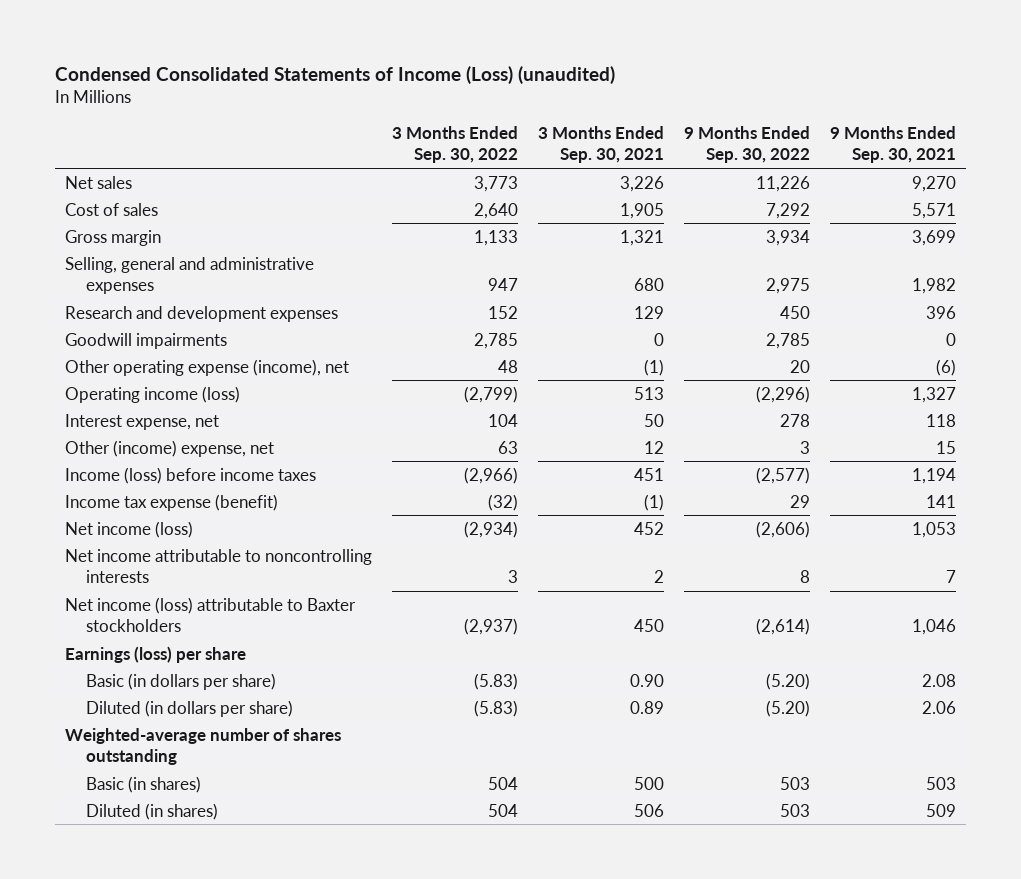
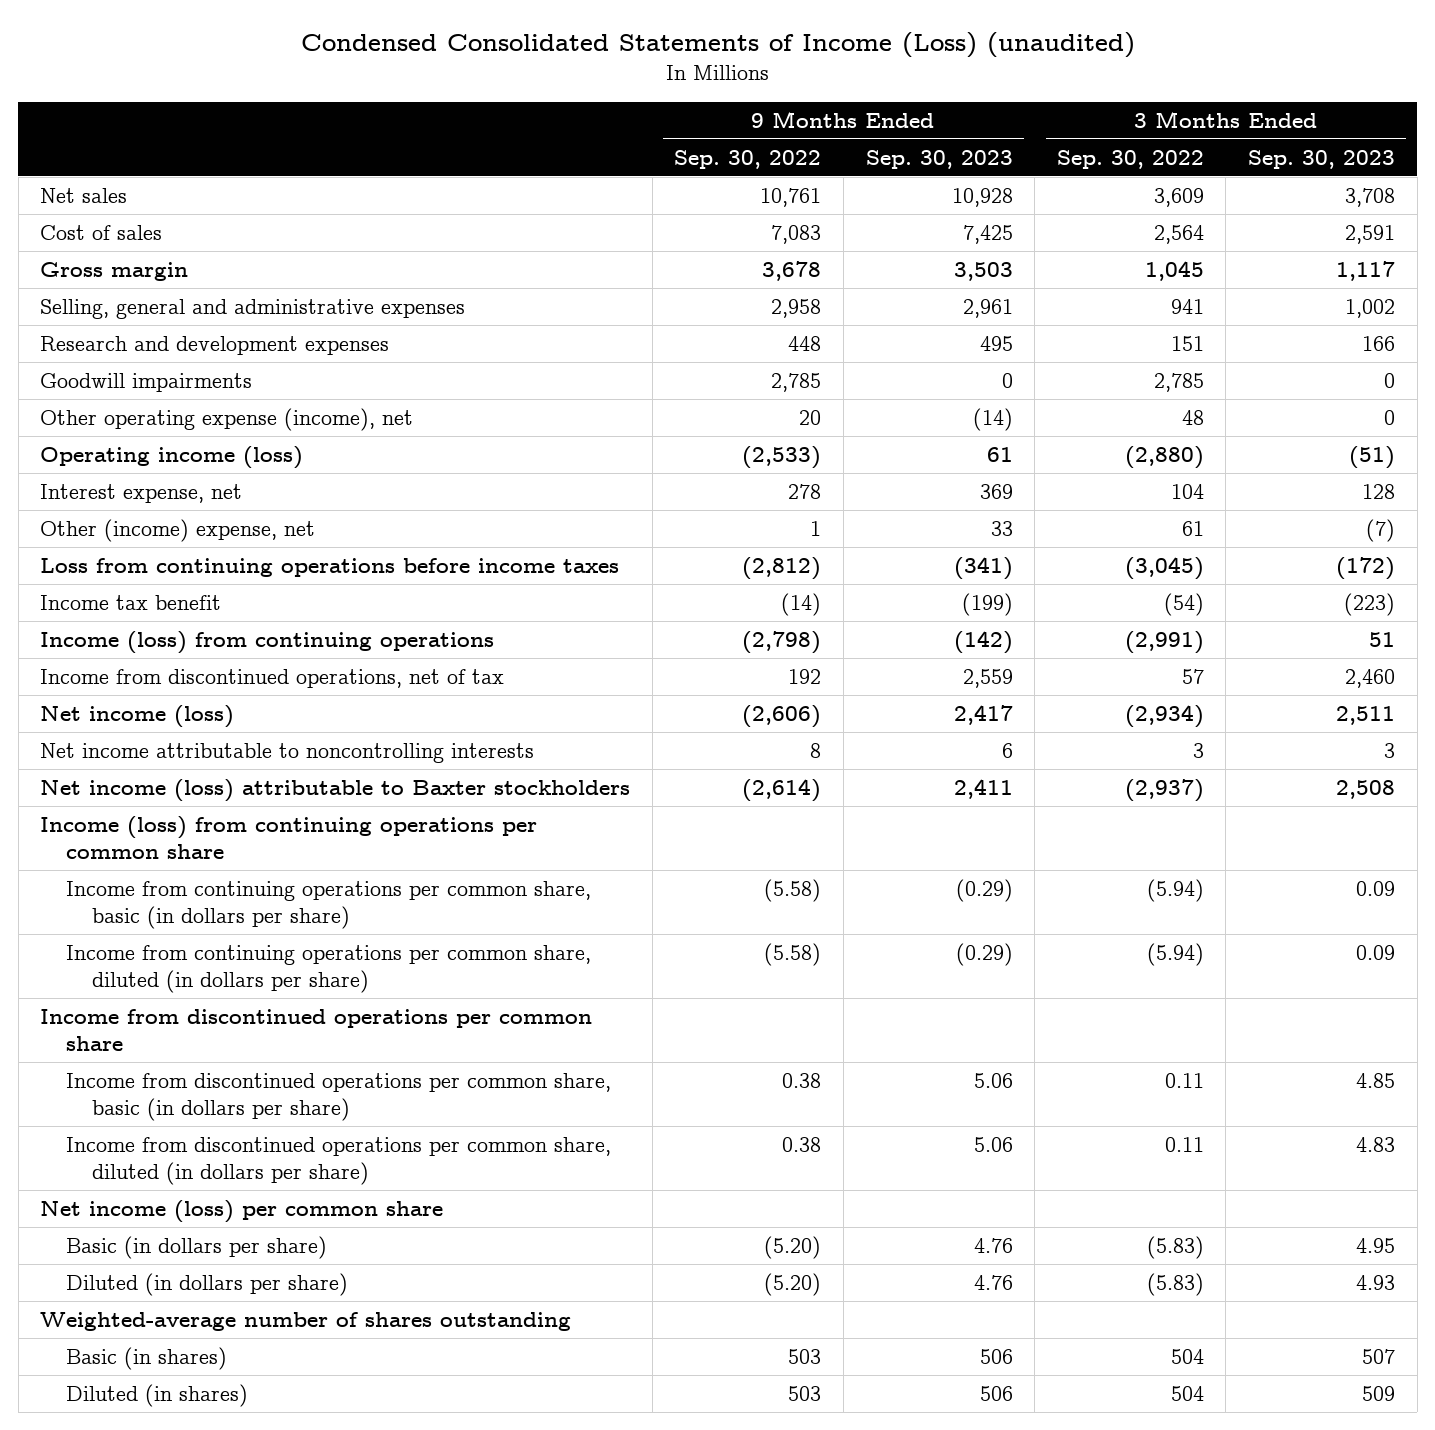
- | 3 Months Ended Sep. 30, 2022 | 3 Months Ended Sep. 30, 2021 | 9 Months Ended Sep. 30, 2022 | 9 Months Ended Sep. 30, 2021
+ | 9 Months Ended Sep. 30, 2022 | 9 Months Ended Sep. 30, 2023 | 3 Months Ended Sep. 30, 2022 | 3 Months Ended Sep. 30, 2023
- Net sales | 3,773 | 3,226 | 11,226 | 9,270
- Cost of sales | 2,640 | 1,905 | 7,292 | 5,571
- Gross margin | 1,133 | 1,321 | 3,934 | 3,699
- Selling, general and administrative expenses | 947 | 680 | 2,975 | 1,982
- Research and development expenses | 152 | 129 | 450 | 396
+ Net sales | 10,761 | 10,928 | 3,609 | 3,708
+ Cost of sales | 7,083 | 7,425 | 2,564 | 2,591
+ Gross margin | 3,678 | 3,503 | 1,045 | 1,117
+ Selling, general and administrative expenses | 2,958 | 2,961 | 941 | 1,002
+ Research and development expenses | 448 | 495 | 151 | 166
- Operating income (loss) | (2,799) | 513 | (2,296) | 1,327
+ Operating income (loss) | (2,533) | 61 | (2,880) | (51)
- Other (income) expense, net | 63 | 12 | 3 | 15
- Income (loss) before income taxes | (2,966) | 451 | (2,577) | 1,194
- Income tax expense (benefit) | (32) | (1) | 29 | 141
+ Other (income) expense, net | 1 | 33 | 61 | (7)
+ Loss from continuing operations before income taxes | (2,812) | (341) | (3,045) | (172)
+ Income tax benefit | (14) | (199) | (54) | (223)
+ Income (loss) from continuing operations | (2,798) | (142) | (2,991) | 51
+ Income from discontinued operations, net of tax | 192 | 2,559 | 57 | 2,460
- Earnings (loss) per share
+ Income (loss) from continuing operations per common share
+ Income from continuing operations per common share, basic (in dollars per share) | (5.58) | (0.29) | (5.94) | 0.09
+ Income from continuing operations per common share, diluted (in dollars per share) | (5.58) | (0.29) | (5.94) | 0.09
+ Income from discontinued operations per common share
+ Income from discontinued operations per common share, basic (in dollars per share) | 0.38 | 5.06 | 0.11 | 4.85
+ Income from discontinued operations per common share, diluted (in dollars per share) | 0.38 | 5.06 | 0.11 | 4.83
+ Net income (loss) per common share

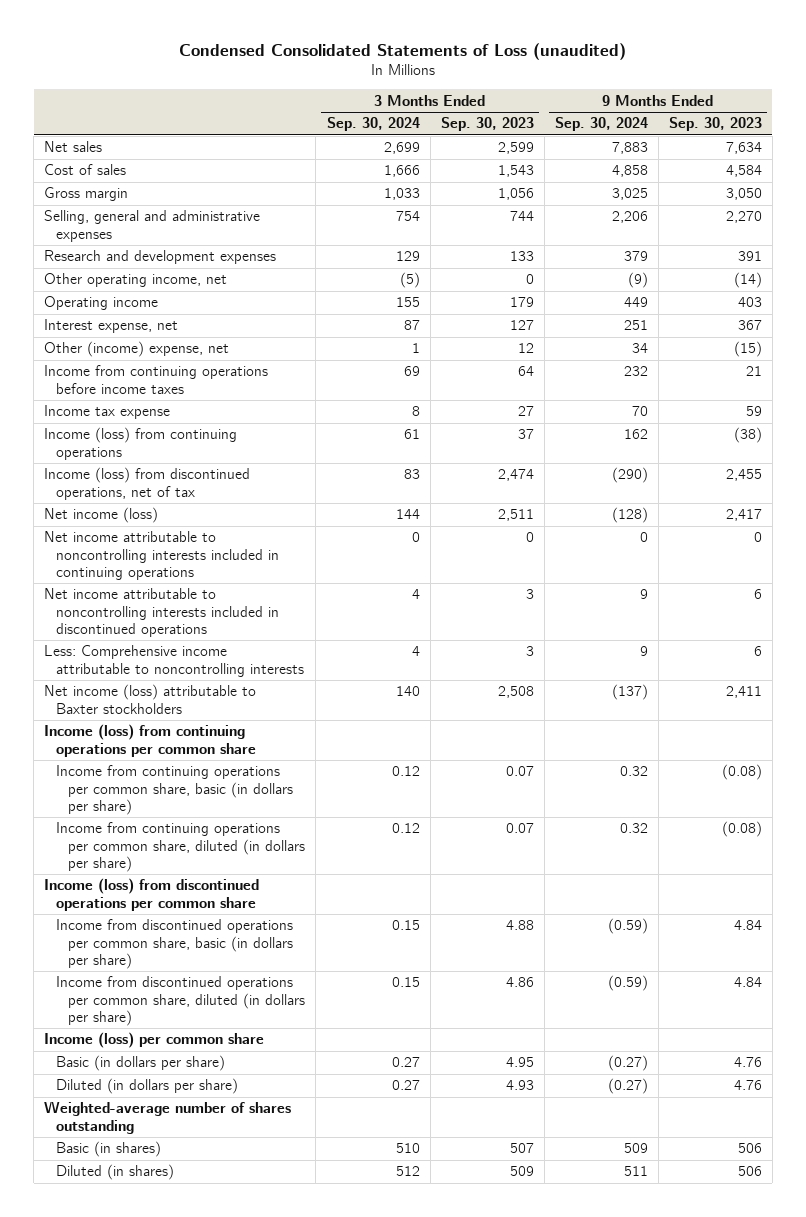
- Condensed Consolidated Statements of Income (Loss) (unaudited)
+ Condensed Consolidated Statements of Loss (unaudited)
- | 9 Months Ended Sep. 30, 2022 | 9 Months Ended Sep. 30, 2023 | 3 Months Ended Sep. 30, 2022 | 3 Months Ended Sep. 30, 2023
+ | 3 Months Ended Sep. 30, 2024 | 3 Months Ended Sep. 30, 2023 | 9 Months Ended Sep. 30, 2024 | 9 Months Ended Sep. 30, 2023
- Net sales | 10,761 | 10,928 | 3,609 | 3,708
- Cost of sales | 7,083 | 7,425 | 2,564 | 2,591
- Gross margin | 3,678 | 3,503 | 1,045 | 1,117
- Selling, general and administrative expenses | 2,958 | 2,961 | 941 | 1,002
- Research and development expenses | 448 | 495 | 151 | 166
- Goodwill impairments | 2,785 | 0 | 2,785 | 0
- Other operating expense (income), net | 20 | (14) | 48 | 0
- Operating income (loss) | (2,533) | 61 | (2,880) | (51)
- Interest expense, net | 278 | 369 | 104 | 128
- Other (income) expense, net | 1 | 33 | 61 | (7)
- Loss from continuing operations before income taxes | (2,812) | (341) | (3,045) | (172)
- Income tax benefit | (14) | (199) | (54) | (223)
- Income (loss) from continuing operations | (2,798) | (142) | (2,991) | 51
- Income from discontinued operations, net of tax | 192 | 2,559 | 57 | 2,460
+ Net sales | 2,699 | 2,599 | 7,883 | 7,634
+ Cost of sales | 1,666 | 1,543 | 4,858 | 4,584
+ Gross margin | 1,033 | 1,056 | 3,025 | 3,050
+ Selling, general and administrative expenses | 754 | 744 | 2,206 | 2,270
+ Research and development expenses | 129 | 133 | 379 | 391
+ Other operating income, net | (5) | 0 | (9) | (14)
+ Operating income | 155 | 179 | 449 | 403
+ Interest expense, net | 87 | 127 | 251 | 367
+ Other (income) expense, net | 1 | 12 | 34 | (15)
+ Income from continuing operations before income taxes | 69 | 64 | 232 | 21
+ Income tax expense | 8 | 27 | 70 | 59
+ Income (loss) from continuing operations | 61 | 37 | 162 | (38)
+ Income (loss) from discontinued operations, net of tax | 83 | 2,474 | (290) | 2,455
- Net income attributable to noncontrolling interests | 8 | 6 | 3 | 3
+ Net income attributable to noncontrolling interests included in continuing operations | 0 | 0 | 0 | 0
+ Net income attributable to noncontrolling interests included in discontinued operations | 4 | 3 | 9 | 6
+ Less: Comprehensive income attributable to noncontrolling interests | 4 | 3 | 9 | 6
- Income from continuing operations per common share, basic (in dollars per share) | (5.58) | (0.29) | (5.94) | 0.09
- Income from continuing operations per common share, diluted (in dollars per share) | (5.58) | (0.29) | (5.94) | 0.09
- Income from discontinued operations per common share
- Income from discontinued operations per common share, basic (in dollars per share) | 0.38 | 5.06 | 0.11 | 4.85
- Income from discontinued operations per common share, diluted (in dollars per share) | 0.38 | 5.06 | 0.11 | 4.83
- Net income (loss) per common share
+ Income from continuing operations per common share, basic (in dollars per share) | 0.12 | 0.07 | 0.32 | (0.08)
+ Income from continuing operations per common share, diluted (in dollars per share) | 0.12 | 0.07 | 0.32 | (0.08)
+ Income (loss) from discontinued operations per common share
+ Income from discontinued operations per common share, basic (in dollars per share) | 0.15 | 4.88 | (0.59) | 4.84
+ Income from discontinued operations per common share, diluted (in dollars per share) | 0.15 | 4.86 | (0.59) | 4.84
+ Income (loss) per common share

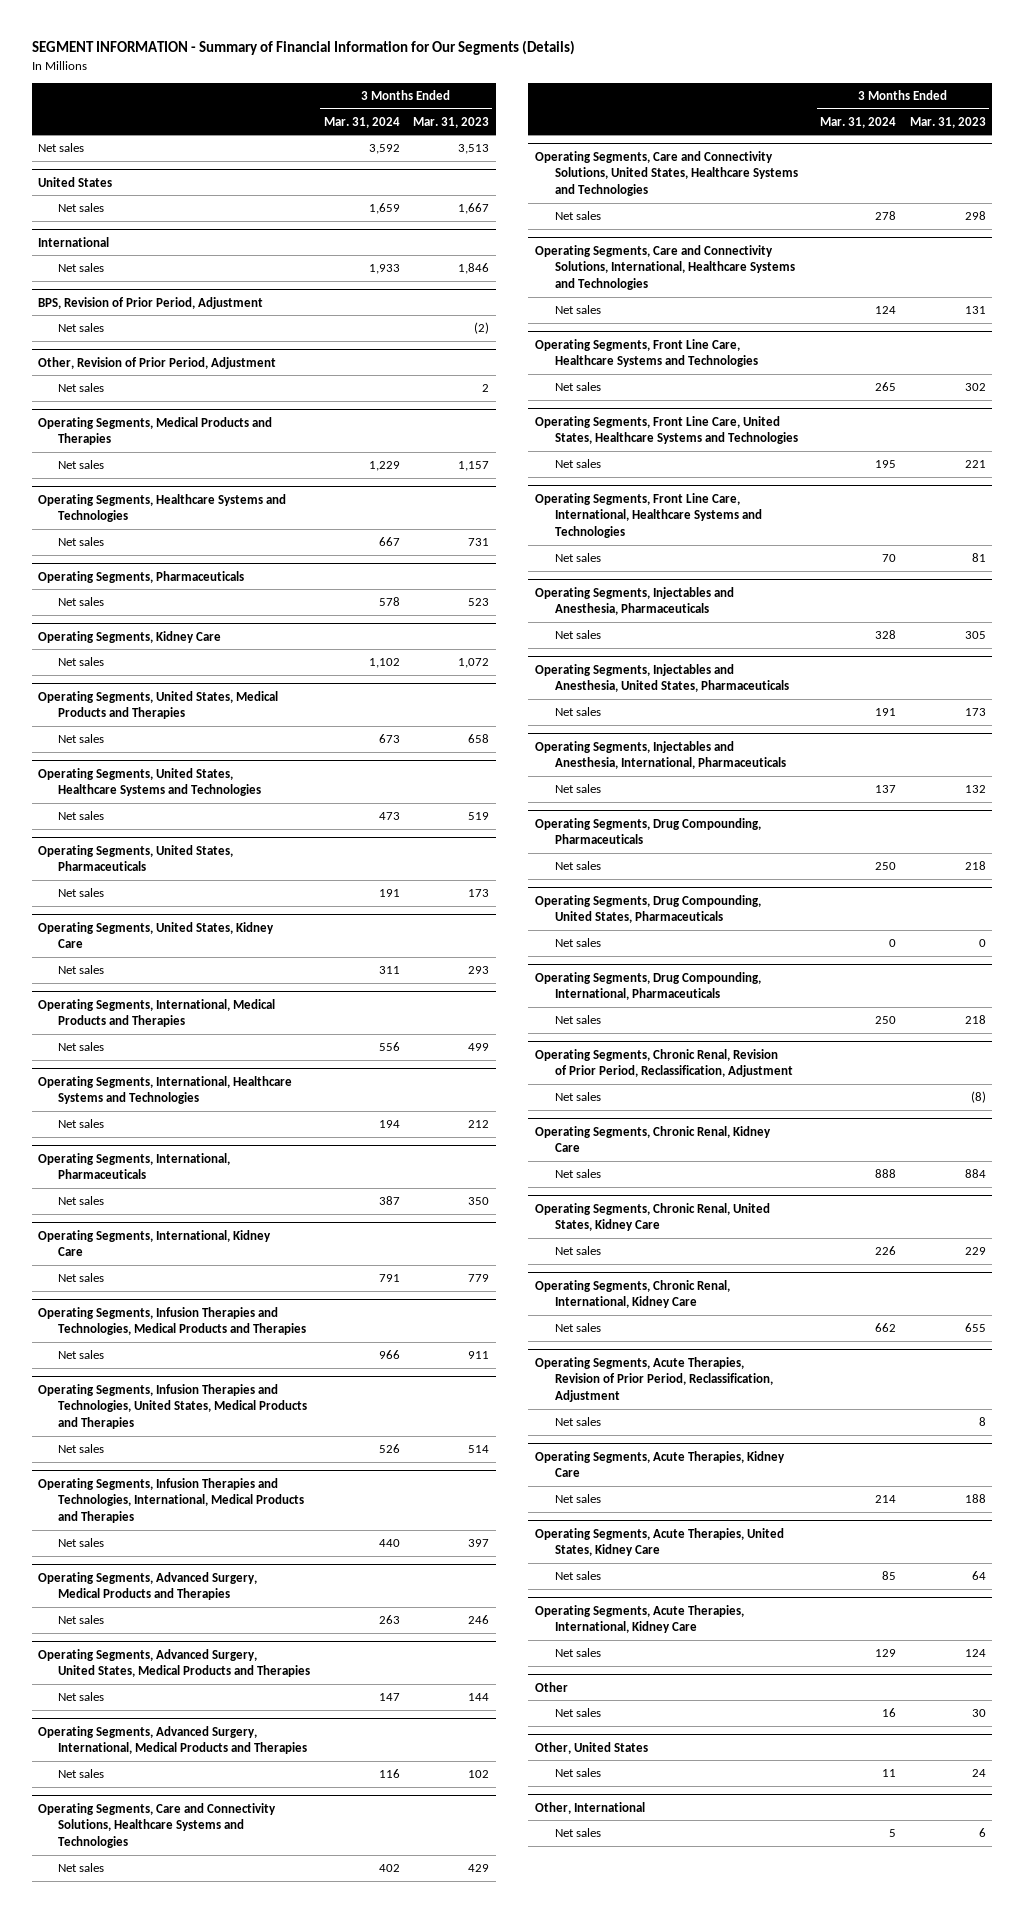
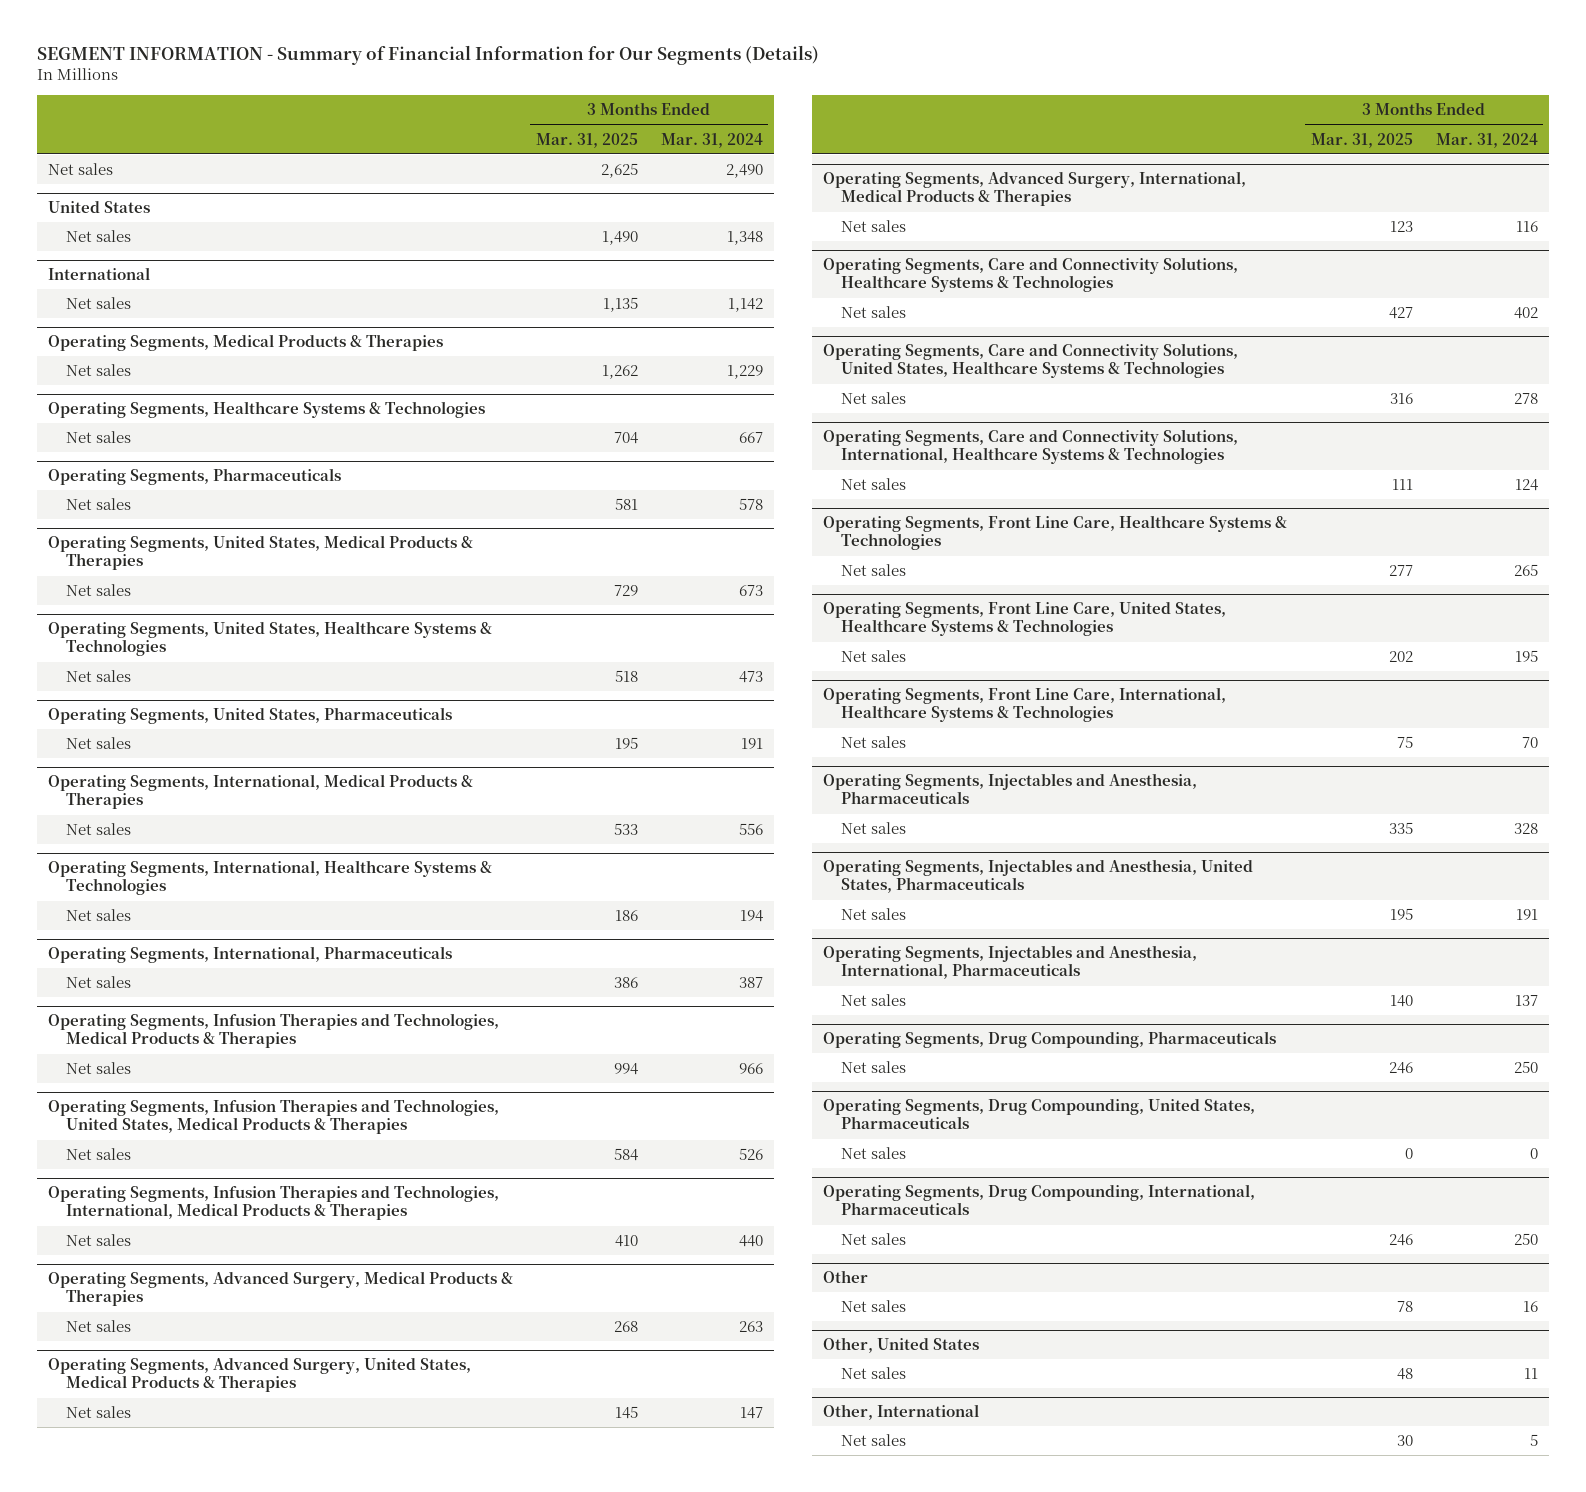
- | 3 Months Ended Mar. 31, 2024 | 3 Months Ended Mar. 31, 2023
+ | 3 Months Ended Mar. 31, 2025 | 3 Months Ended Mar. 31, 2024
- Net sales | 3,592 | 3,513
+ Net sales | 2,625 | 2,490
@ United States
- Net sales | 1,659 | 1,667
+ Net sales | 1,490 | 1,348
@ International
- Net sales | 1,933 | 1,846
- BPS, Revision of Prior Period, Adjustment
- Net sales | | (2)
- Other, Revision of Prior Period, Adjustment
- Net sales | | 2
- Operating Segments, Medical Products and Therapies
@ International
+ Net sales | 1,135 | 1,142
+ Operating Segments, Medical Products & Therapies
- Operating Segments, Healthcare Systems and Technologies
+ Operating Segments, Healthcare Systems & Technologies
- Operating Segments, Kidney Care
- Net sales | 1,102 | 1,072
- Operating Segments, United States, Medical Products and Therapies
+ Operating Segments, United States, Medical Products & Therapies
- Operating Segments, United States, Healthcare Systems and Technologies
+ Operating Segments, United States, Healthcare Systems & Technologies
- Operating Segments, United States, Kidney Care
- Net sales | 311 | 293
- Operating Segments, International, Medical Products and Therapies
+ Operating Segments, International, Medical Products & Therapies
- Operating Segments, International, Healthcare Systems and Technologies
+ Operating Segments, International, Healthcare Systems & Technologies
- Operating Segments, International, Kidney Care
- Net sales | 791 | 779
- Operating Segments, Infusion Therapies and Technologies, Medical Products and Therapies
+ Operating Segments, Infusion Therapies and Technologies, Medical Products & Therapies
- Operating Segments, Infusion Therapies and Technologies, United States, Medical Products and Therapies
+ Operating Segments, Infusion Therapies and Technologies, United States, Medical Products & Therapies
- Operating Segments, Infusion Therapies and Technologies, International, Medical Products and Therapies
+ Operating Segments, Infusion Therapies and Technologies, International, Medical Products & Therapies
- Operating Segments, Advanced Surgery, Medical Products and Therapies
+ Operating Segments, Advanced Surgery, Medical Products & Therapies
- Operating Segments, Advanced Surgery, United States, Medical Products and Therapies
+ Operating Segments, Advanced Surgery, United States, Medical Products & Therapies
- Operating Segments, Advanced Surgery, International, Medical Products and Therapies
+ Operating Segments, Advanced Surgery, International, Medical Products & Therapies
- Operating Segments, Care and Connectivity Solutions, Healthcare Systems and Technologies
+ Operating Segments, Care and Connectivity Solutions, Healthcare Systems & Technologies
- Operating Segments, Care and Connectivity Solutions, United States, Healthcare Systems and Technologies
+ Operating Segments, Care and Connectivity Solutions, United States, Healthcare Systems & Technologies
- Operating Segments, Care and Connectivity Solutions, International, Healthcare Systems and Technologies
+ Operating Segments, Care and Connectivity Solutions, International, Healthcare Systems & Technologies
- Operating Segments, Front Line Care, Healthcare Systems and Technologies
+ Operating Segments, Front Line Care, Healthcare Systems & Technologies
- Operating Segments, Front Line Care, United States, Healthcare Systems and Technologies
+ Operating Segments, Front Line Care, United States, Healthcare Systems & Technologies
- Operating Segments, Front Line Care, International, Healthcare Systems and Technologies
+ Operating Segments, Front Line Care, International, Healthcare Systems & Technologies
- Operating Segments, Chronic Renal, Revision of Prior Period, Reclassification, Adjustment
- Net sales | | (8)
- Operating Segments, Chronic Renal, Kidney Care
- Net sales | 888 | 884
- Operating Segments, Chronic Renal, United States, Kidney Care
- Net sales | 226 | 229
- Operating Segments, Chronic Renal, International, Kidney Care
- Net sales | 662 | 655
- Operating Segments, Acute Therapies, Revision of Prior Period, Reclassification, Adjustment
- Net sales | | 8
- Operating Segments, Acute Therapies, Kidney Care
- Net sales | 214 | 188
- Operating Segments, Acute Therapies, United States, Kidney Care
- Net sales | 85 | 64
- Operating Segments, Acute Therapies, International, Kidney Care
- Net sales | 129 | 124

